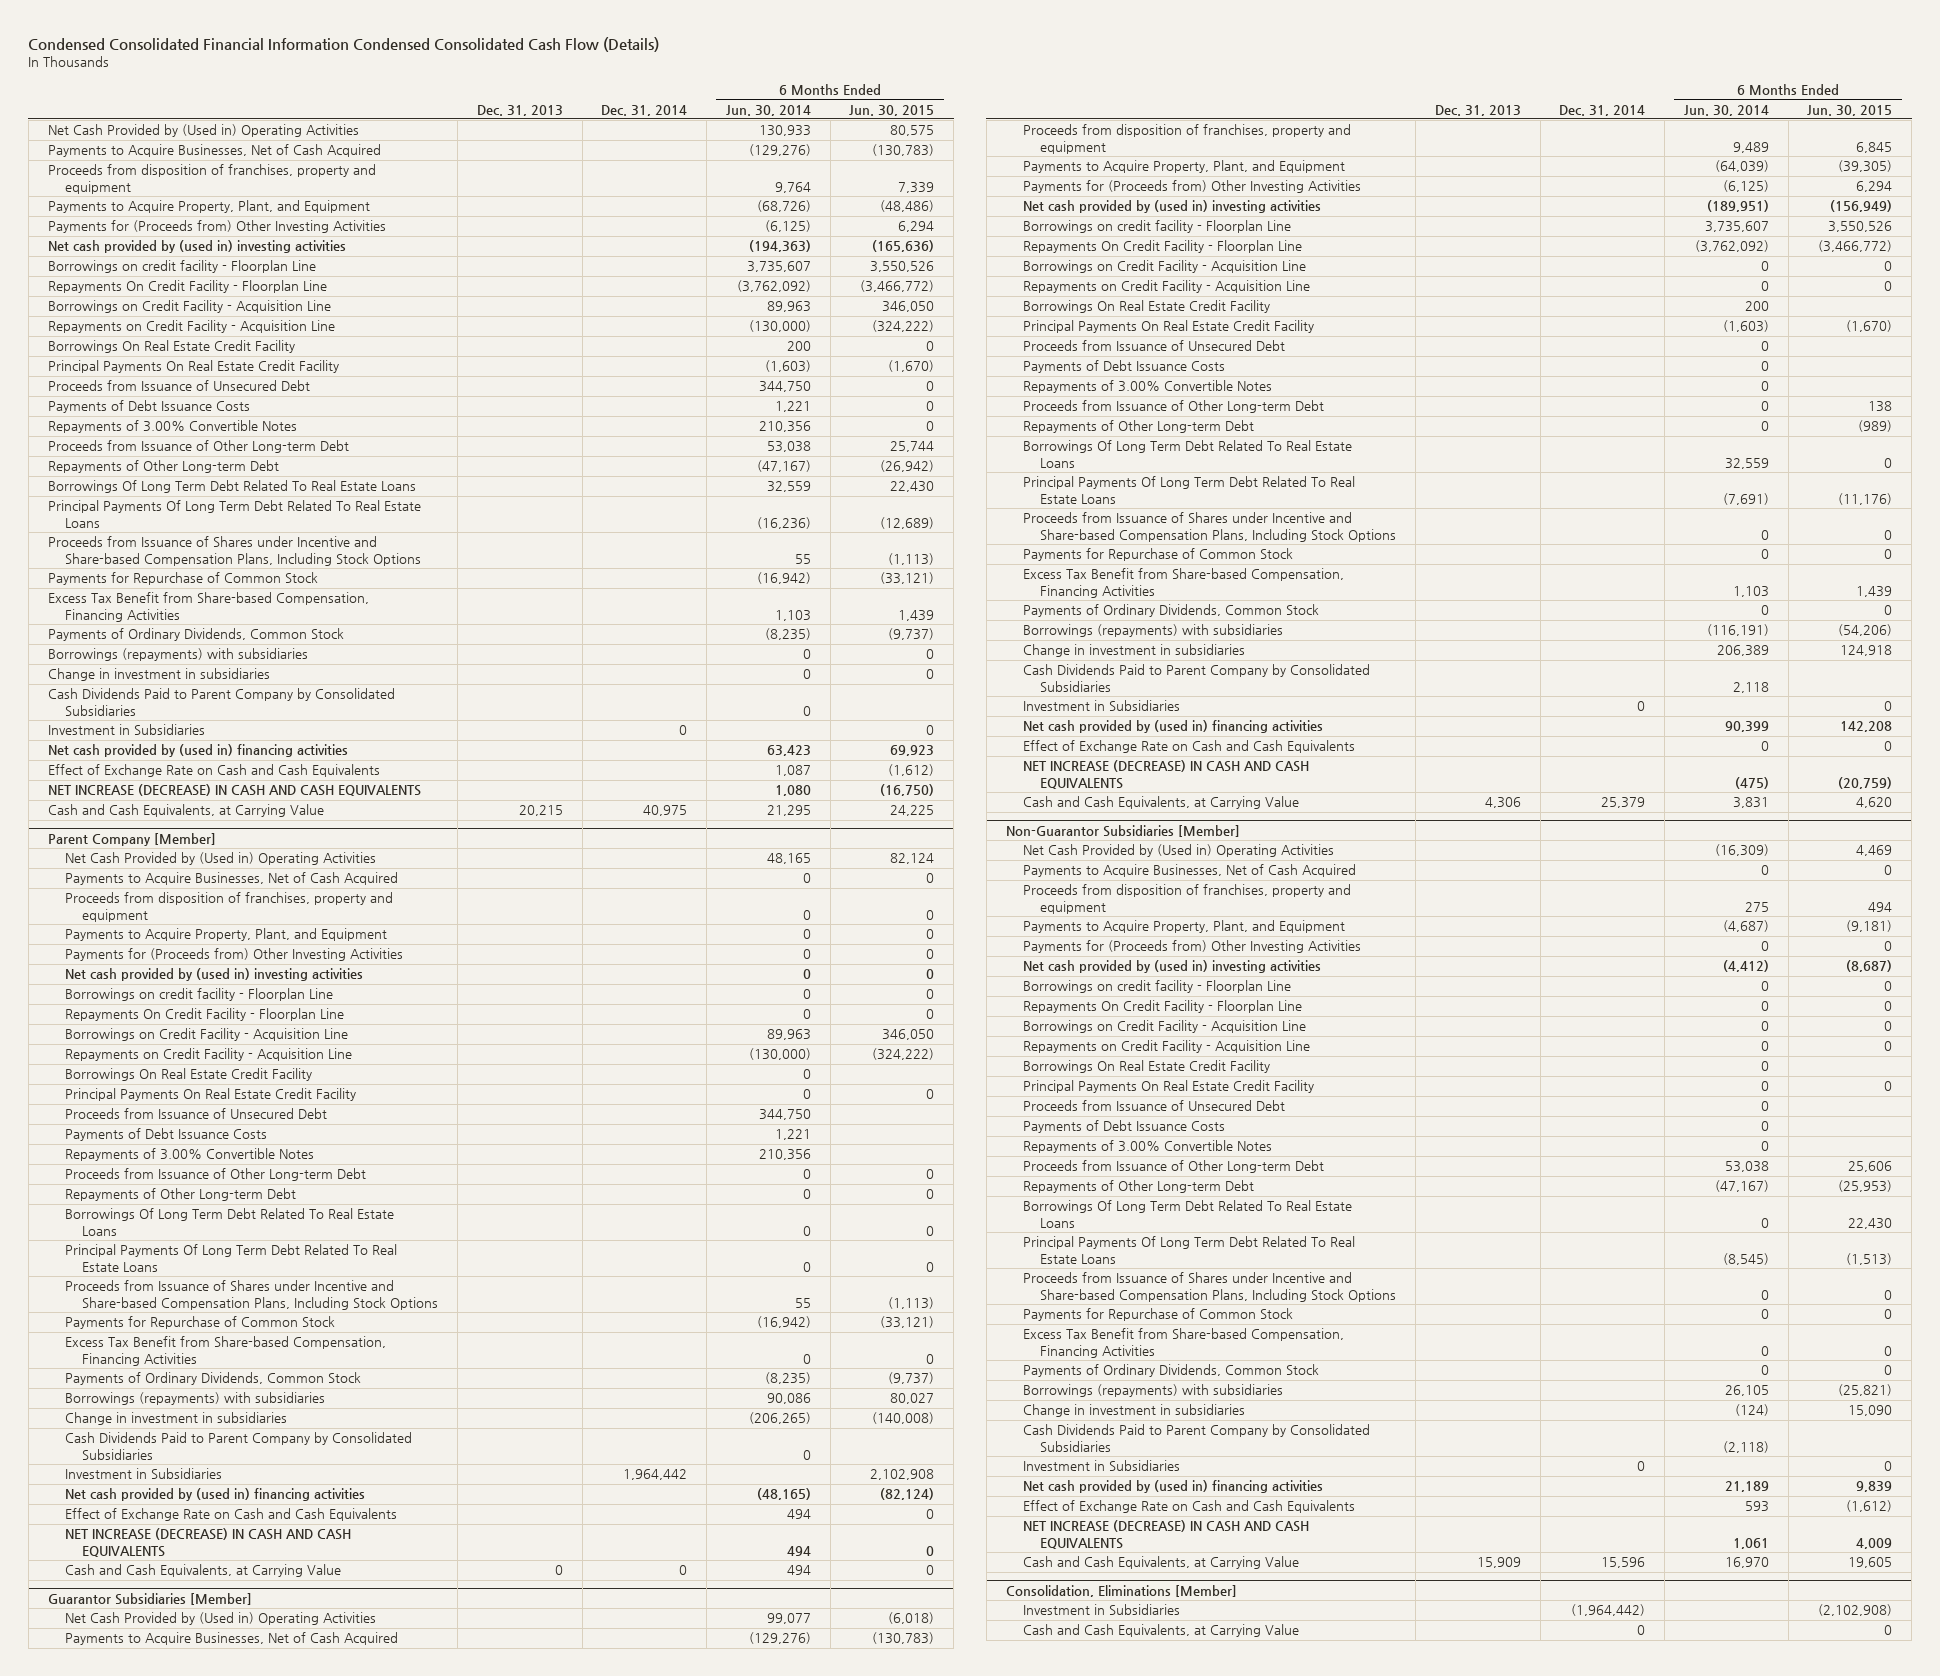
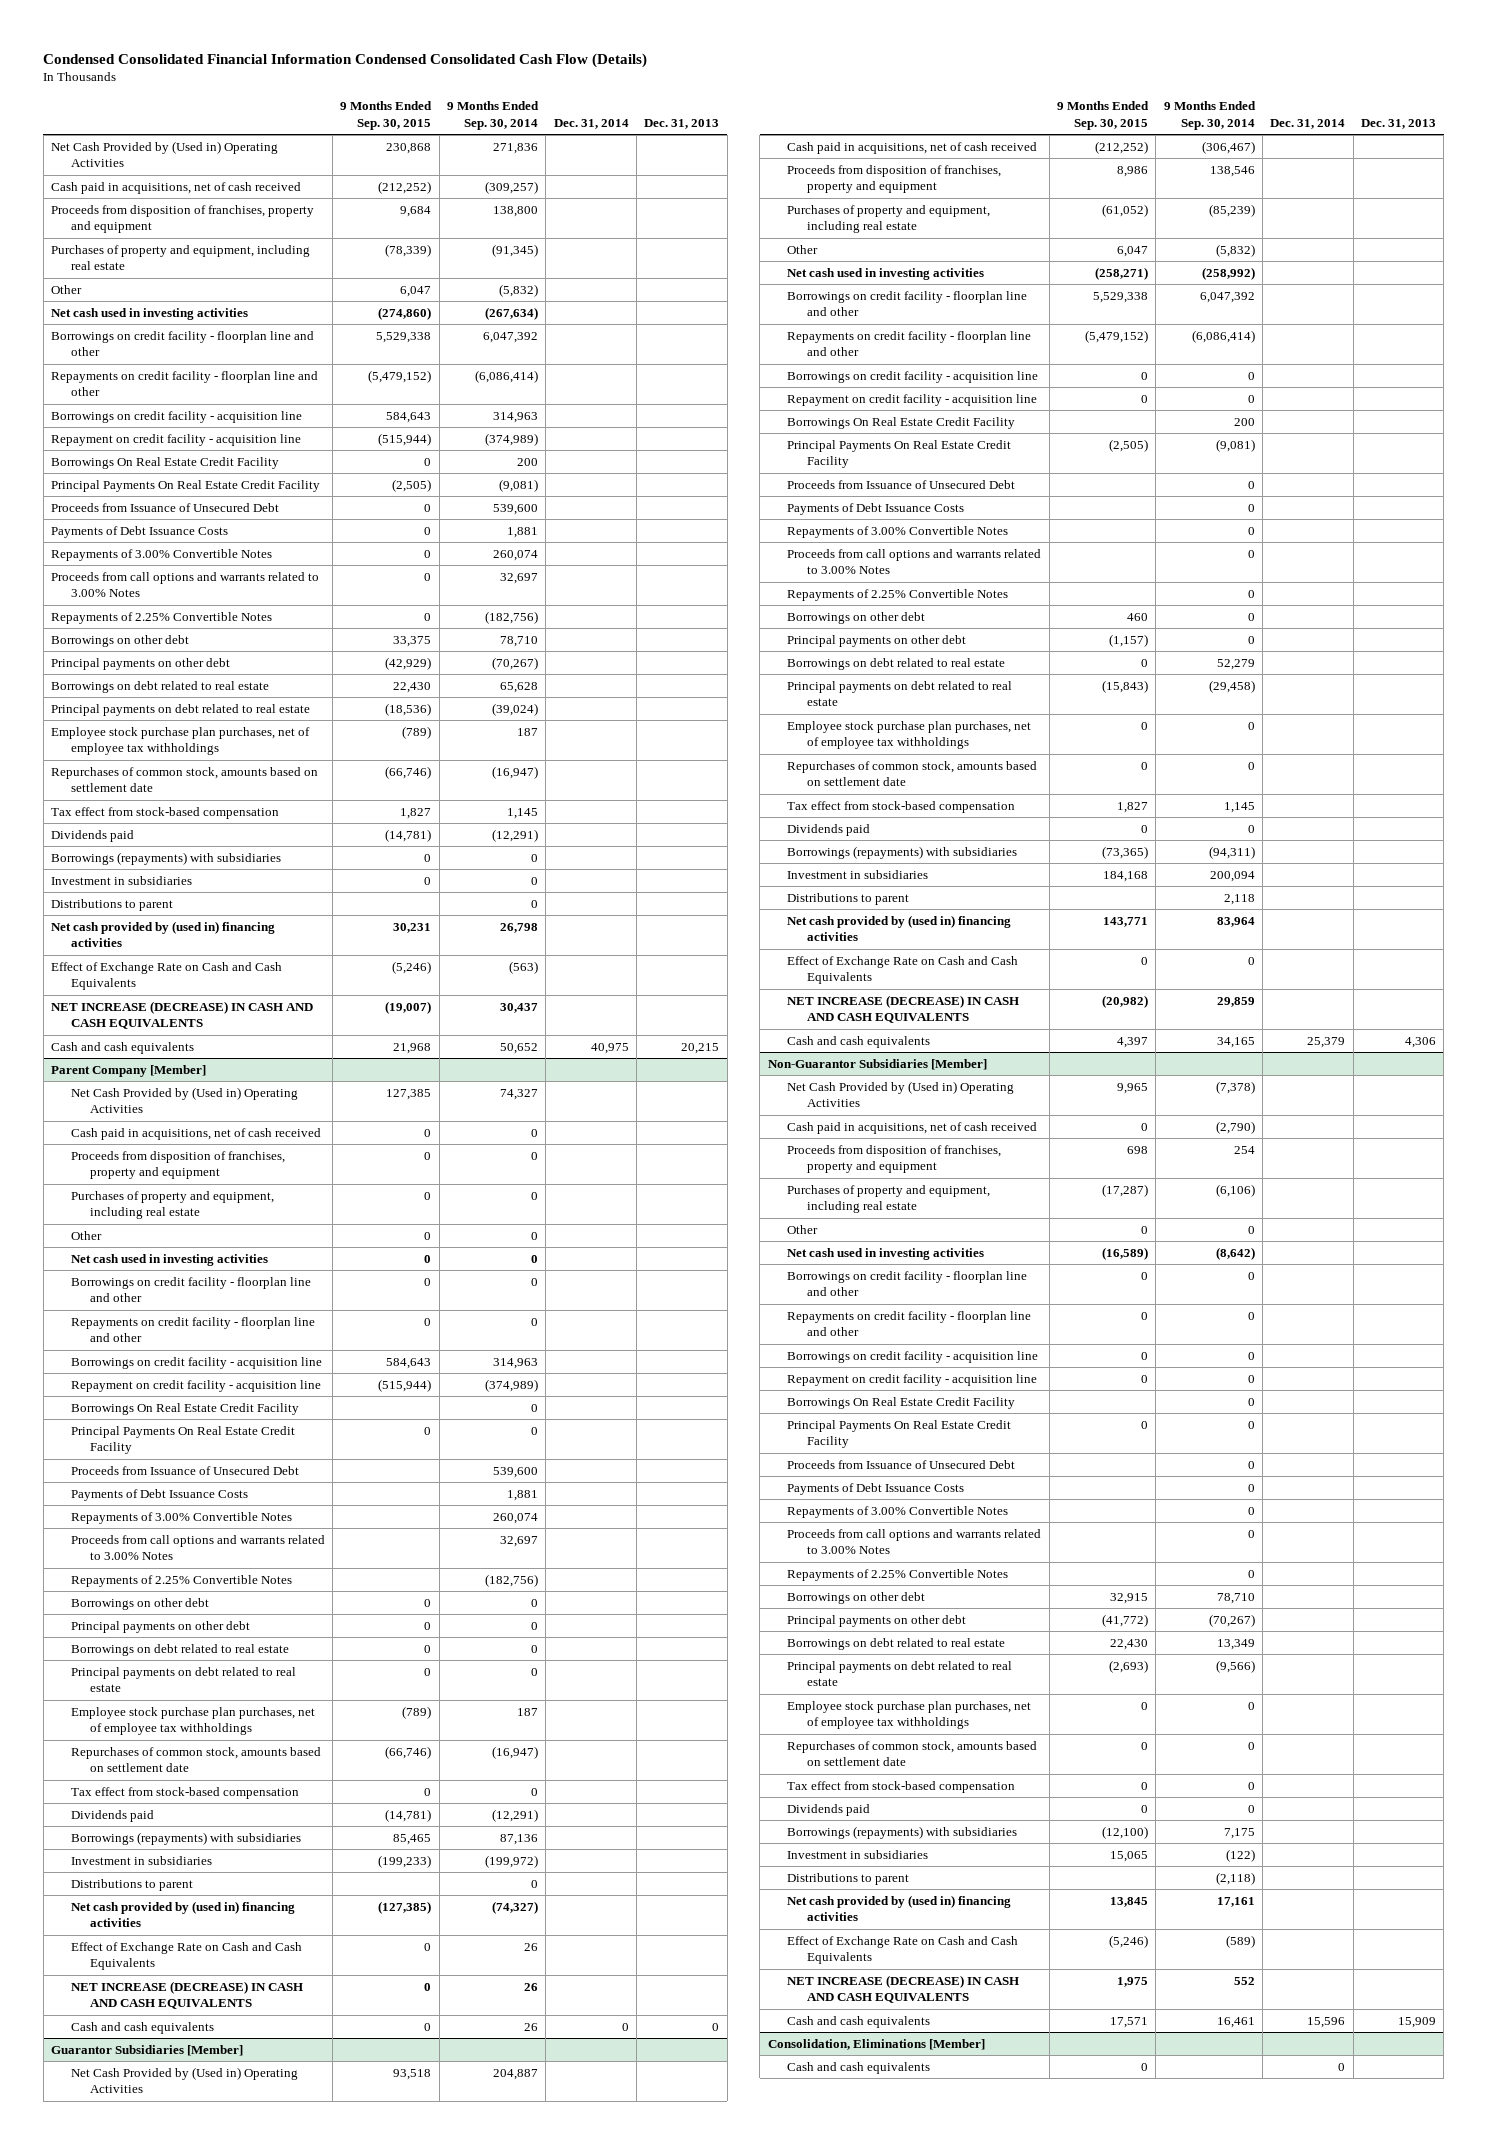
- | Dec. 31, 2013 | Dec. 31, 2014 | 6 Months Ended Jun. 30, 2014 | 6 Months Ended Jun. 30, 2015
+ | 9 Months Ended Sep. 30, 2015 | 9 Months Ended Sep. 30, 2014 | Dec. 31, 2014 | Dec. 31, 2013
- Payments to Acquire Businesses, Net of Cash Acquired | | | (129,276) | (130,783)
+ Cash paid in acquisitions, net of cash received | (212,252) | (309,257) | |
- Payments to Acquire Property, Plant, and Equipment | | | (68,726) | (48,486)
- Payments for (Proceeds from) Other Investing Activities | | | (6,125) | 6,294
- Net cash provided by (used in) investing activities | | | (194,363) | (165,636)
- Borrowings on credit facility - Floorplan Line | | | 3,735,607 | 3,550,526
- Repayments On Credit Facility - Floorplan Line | | | (3,762,092) | (3,466,772)
- Borrowings on Credit Facility - Acquisition Line | | | 89,963 | 346,050
- Repayments on Credit Facility - Acquisition Line | | | (130,000) | (324,222)
+ Purchases of property and equipment, including real estate | (78,339) | (91,345) | |
+ Other | 6,047 | (5,832) | |
+ Net cash used in investing activities | (274,860) | (267,634) | |
+ Borrowings on credit facility - floorplan line and other | 5,529,338 | 6,047,392 | |
+ Repayments on credit facility - floorplan line and other | (5,479,152) | (6,086,414) | |
+ Borrowings on credit facility - acquisition line | 584,643 | 314,963 | |
+ Repayment on credit facility - acquisition line | (515,944) | (374,989) | |
- Proceeds from Issuance of Other Long-term Debt | | | 53,038 | 25,744
- Repayments of Other Long-term Debt | | | (47,167) | (26,942)
- Borrowings Of Long Term Debt Related To Real Estate Loans | | | 32,559 | 22,430
- Principal Payments Of Long Term Debt Related To Real Estate Loans | | | (16,236) | (12,689)
- Proceeds from Issuance of Shares under Incentive and Share-based Compensation Plans, Including Stock Options | | | 55 | (1,113)
- Payments for Repurchase of Common Stock | | | (16,942) | (33,121)
- Excess Tax Benefit from Share-based Compensation, Financing Activities | | | 1,103 | 1,439
- Payments of Ordinary Dividends, Common Stock | | | (8,235) | (9,737)
+ Proceeds from call options and warrants related to 3.00% Notes | 0 | 32,697 | |
+ Repayments of 2.25% Convertible Notes | 0 | (182,756) | |
+ Borrowings on other debt | 33,375 | 78,710 | |
+ Principal payments on other debt | (42,929) | (70,267) | |
+ Borrowings on debt related to real estate | 22,430 | 65,628 | |
+ Principal payments on debt related to real estate | (18,536) | (39,024) | |
+ Employee stock purchase plan purchases, net of employee tax withholdings | (789) | 187 | |
+ Repurchases of common stock, amounts based on settlement date | (66,746) | (16,947) | |
+ Tax effect from stock-based compensation | 1,827 | 1,145 | |
+ Dividends paid | (14,781) | (12,291) | |
- Change in investment in subsidiaries | | | 0 | 0
- Cash Dividends Paid to Parent Company by Consolidated Subsidiaries | | | 0 |
- Investment in Subsidiaries | | 0 | | 0
+ Investment in subsidiaries | 0 | 0 | |
+ Distributions to parent | | 0 | |
- Cash and Cash Equivalents, at Carrying Value | 20,215 | 40,975 | 21,295 | 24,225
+ Cash and cash equivalents | 21,968 | 50,652 | 40,975 | 20,215
@ Parent Company [Member]
- Payments to Acquire Businesses, Net of Cash Acquired | | | 0 | 0
+ Cash paid in acquisitions, net of cash received | 0 | 0 | |
- Payments to Acquire Property, Plant, and Equipment | | | 0 | 0
- Payments for (Proceeds from) Other Investing Activities | | | 0 | 0
- Net cash provided by (used in) investing activities | | | 0 | 0
- Borrowings on credit facility - Floorplan Line | | | 0 | 0
- Repayments On Credit Facility - Floorplan Line | | | 0 | 0
- Borrowings on Credit Facility - Acquisition Line | | | 89,963 | 346,050
- Repayments on Credit Facility - Acquisition Line | | | (130,000) | (324,222)
+ Purchases of property and equipment, including real estate | 0 | 0 | |
+ Other | 0 | 0 | |
+ Net cash used in investing activities | 0 | 0 | |
+ Borrowings on credit facility - floorplan line and other | 0 | 0 | |
+ Repayments on credit facility - floorplan line and other | 0 | 0 | |
+ Borrowings on credit facility - acquisition line | 584,643 | 314,963 | |
+ Repayment on credit facility - acquisition line | (515,944) | (374,989) | |
- Proceeds from Issuance of Other Long-term Debt | | | 0 | 0
- Repayments of Other Long-term Debt | | | 0 | 0
- Borrowings Of Long Term Debt Related To Real Estate Loans | | | 0 | 0
- Principal Payments Of Long Term Debt Related To Real Estate Loans | | | 0 | 0
- Proceeds from Issuance of Shares under Incentive and Share-based Compensation Plans, Including Stock Options | | | 55 | (1,113)
- Payments for Repurchase of Common Stock | | | (16,942) | (33,121)
- Excess Tax Benefit from Share-based Compensation, Financing Activities | | | 0 | 0
- Payments of Ordinary Dividends, Common Stock | | | (8,235) | (9,737)
+ Proceeds from call options and warrants related to 3.00% Notes | | 32,697 | |
+ Repayments of 2.25% Convertible Notes | | (182,756) | |
+ Borrowings on other debt | 0 | 0 | |
+ Principal payments on other debt | 0 | 0 | |
+ Borrowings on debt related to real estate | 0 | 0 | |
+ Principal payments on debt related to real estate | 0 | 0 | |
+ Employee stock purchase plan purchases, net of employee tax withholdings | (789) | 187 | |
+ Repurchases of common stock, amounts based on settlement date | (66,746) | (16,947) | |
+ Tax effect from stock-based compensation | 0 | 0 | |
+ Dividends paid | (14,781) | (12,291) | |
- Change in investment in subsidiaries | | | (206,265) | (140,008)
- Cash Dividends Paid to Parent Company by Consolidated Subsidiaries | | | 0 |
- Investment in Subsidiaries | | 1,964,442 | | 2,102,908
+ Investment in subsidiaries | (199,233) | (199,972) | |
+ Distributions to parent | | 0 | |
- Cash and Cash Equivalents, at Carrying Value | 0 | 0 | 494 | 0
+ Cash and cash equivalents | 0 | 26 | 0 | 0
@ Guarantor Subsidiaries [Member]
- Payments to Acquire Businesses, Net of Cash Acquired | | | (129,276) | (130,783)
+ Cash paid in acquisitions, net of cash received | (212,252) | (306,467) | |
- Payments to Acquire Property, Plant, and Equipment | | | (64,039) | (39,305)
- Payments for (Proceeds from) Other Investing Activities | | | (6,125) | 6,294
- Net cash provided by (used in) investing activities | | | (189,951) | (156,949)
- Borrowings on credit facility - Floorplan Line | | | 3,735,607 | 3,550,526
- Repayments On Credit Facility - Floorplan Line | | | (3,762,092) | (3,466,772)
- Borrowings on Credit Facility - Acquisition Line | | | 0 | 0
- Repayments on Credit Facility - Acquisition Line | | | 0 | 0
+ Purchases of property and equipment, including real estate | (61,052) | (85,239) | |
+ Other | 6,047 | (5,832) | |
+ Net cash used in investing activities | (258,271) | (258,992) | |
+ Borrowings on credit facility - floorplan line and other | 5,529,338 | 6,047,392 | |
+ Repayments on credit facility - floorplan line and other | (5,479,152) | (6,086,414) | |
+ Borrowings on credit facility - acquisition line | 0 | 0 | |
+ Repayment on credit facility - acquisition line | 0 | 0 | |
- Proceeds from Issuance of Other Long-term Debt | | | 0 | 138
- Repayments of Other Long-term Debt | | | 0 | (989)
- Borrowings Of Long Term Debt Related To Real Estate Loans | | | 32,559 | 0
- Principal Payments Of Long Term Debt Related To Real Estate Loans | | | (7,691) | (11,176)
- Proceeds from Issuance of Shares under Incentive and Share-based Compensation Plans, Including Stock Options | | | 0 | 0
- Payments for Repurchase of Common Stock | | | 0 | 0
- Excess Tax Benefit from Share-based Compensation, Financing Activities | | | 1,103 | 1,439
- Payments of Ordinary Dividends, Common Stock | | | 0 | 0
+ Proceeds from call options and warrants related to 3.00% Notes | | 0 | |
+ Repayments of 2.25% Convertible Notes | | 0 | |
+ Borrowings on other debt | 460 | 0 | |
+ Principal payments on other debt | (1,157) | 0 | |
+ Borrowings on debt related to real estate | 0 | 52,279 | |
+ Principal payments on debt related to real estate | (15,843) | (29,458) | |
+ Employee stock purchase plan purchases, net of employee tax withholdings | 0 | 0 | |
+ Repurchases of common stock, amounts based on settlement date | 0 | 0 | |
+ Tax effect from stock-based compensation | 1,827 | 1,145 | |
+ Dividends paid | 0 | 0 | |
- Change in investment in subsidiaries | | | 206,389 | 124,918
- Cash Dividends Paid to Parent Company by Consolidated Subsidiaries | | | 2,118 |
- Investment in Subsidiaries | | 0 | | 0
+ Investment in subsidiaries | 184,168 | 200,094 | |
+ Distributions to parent | | 2,118 | |
- Cash and Cash Equivalents, at Carrying Value | 4,306 | 25,379 | 3,831 | 4,620
+ Cash and cash equivalents | 4,397 | 34,165 | 25,379 | 4,306
@ Non-Guarantor Subsidiaries [Member]
- Payments to Acquire Businesses, Net of Cash Acquired | | | 0 | 0
+ Cash paid in acquisitions, net of cash received | 0 | (2,790) | |
- Payments to Acquire Property, Plant, and Equipment | | | (4,687) | (9,181)
- Payments for (Proceeds from) Other Investing Activities | | | 0 | 0
- Net cash provided by (used in) investing activities | | | (4,412) | (8,687)
- Borrowings on credit facility - Floorplan Line | | | 0 | 0
- Repayments On Credit Facility - Floorplan Line | | | 0 | 0
- Borrowings on Credit Facility - Acquisition Line | | | 0 | 0
- Repayments on Credit Facility - Acquisition Line | | | 0 | 0
+ Purchases of property and equipment, including real estate | (17,287) | (6,106) | |
+ Other | 0 | 0 | |
+ Net cash used in investing activities | (16,589) | (8,642) | |
+ Borrowings on credit facility - floorplan line and other | 0 | 0 | |
+ Repayments on credit facility - floorplan line and other | 0 | 0 | |
+ Borrowings on credit facility - acquisition line | 0 | 0 | |
+ Repayment on credit facility - acquisition line | 0 | 0 | |
- Proceeds from Issuance of Other Long-term Debt | | | 53,038 | 25,606
- Repayments of Other Long-term Debt | | | (47,167) | (25,953)
- Borrowings Of Long Term Debt Related To Real Estate Loans | | | 0 | 22,430
- Principal Payments Of Long Term Debt Related To Real Estate Loans | | | (8,545) | (1,513)
- Proceeds from Issuance of Shares under Incentive and Share-based Compensation Plans, Including Stock Options | | | 0 | 0
- Payments for Repurchase of Common Stock | | | 0 | 0
- Excess Tax Benefit from Share-based Compensation, Financing Activities | | | 0 | 0
- Payments of Ordinary Dividends, Common Stock | | | 0 | 0
+ Proceeds from call options and warrants related to 3.00% Notes | | 0 | |
+ Repayments of 2.25% Convertible Notes | | 0 | |
+ Borrowings on other debt | 32,915 | 78,710 | |
+ Principal payments on other debt | (41,772) | (70,267) | |
+ Borrowings on debt related to real estate | 22,430 | 13,349 | |
+ Principal payments on debt related to real estate | (2,693) | (9,566) | |
+ Employee stock purchase plan purchases, net of employee tax withholdings | 0 | 0 | |
+ Repurchases of common stock, amounts based on settlement date | 0 | 0 | |
+ Tax effect from stock-based compensation | 0 | 0 | |
+ Dividends paid | 0 | 0 | |
- Change in investment in subsidiaries | | | (124) | 15,090
- Cash Dividends Paid to Parent Company by Consolidated Subsidiaries | | | (2,118) |
- Investment in Subsidiaries | | 0 | | 0
+ Investment in subsidiaries | 15,065 | (122) | |
+ Distributions to parent | | (2,118) | |
- Cash and Cash Equivalents, at Carrying Value | 15,909 | 15,596 | 16,970 | 19,605
+ Cash and cash equivalents | 17,571 | 16,461 | 15,596 | 15,909
@ Consolidation, Eliminations [Member]
- Investment in Subsidiaries | | (1,964,442) | | (2,102,908)
- Cash and Cash Equivalents, at Carrying Value | | 0 | | 0
+ Cash and cash equivalents | 0 | | 0 |

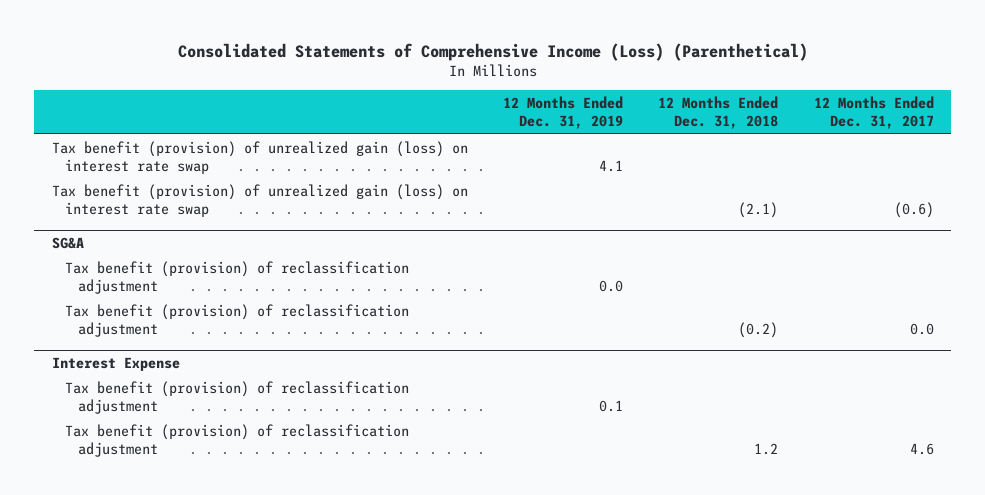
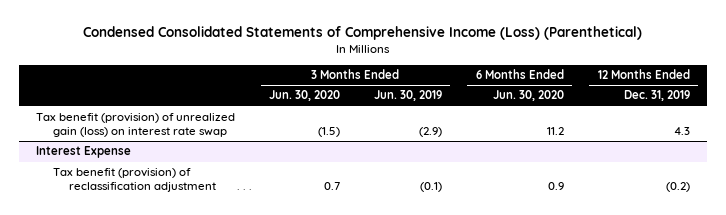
- Consolidated Statements of Comprehensive Income (Loss) (Parenthetical)
+ Condensed Consolidated Statements of Comprehensive Income (Loss) (Parenthetical)
- | 12 Months Ended Dec. 31, 2019 | 12 Months Ended Dec. 31, 2018 | 12 Months Ended Dec. 31, 2017
+ | 3 Months Ended Jun. 30, 2020 | 3 Months Ended Jun. 30, 2019 | 6 Months Ended Jun. 30, 2020 | 12 Months Ended Dec. 31, 2019
- Tax benefit (provision) of unrealized gain (loss) on interest rate swap | 4.1 | |
- Tax benefit (provision) of unrealized gain (loss) on interest rate swap | | (2.1) | (0.6)
- SG&A
- Tax benefit (provision) of reclassification adjustment | 0.0 | |
- Tax benefit (provision) of reclassification adjustment | | (0.2) | 0.0
+ Tax benefit (provision) of unrealized gain (loss) on interest rate swap | (1.5) | (2.9) | 11.2 | 4.3
@ Interest Expense
- Tax benefit (provision) of reclassification adjustment | 0.1 | |
- Tax benefit (provision) of reclassification adjustment | | 1.2 | 4.6
+ Tax benefit (provision) of reclassification adjustment | 0.7 | (0.1) | 0.9 | (0.2)

